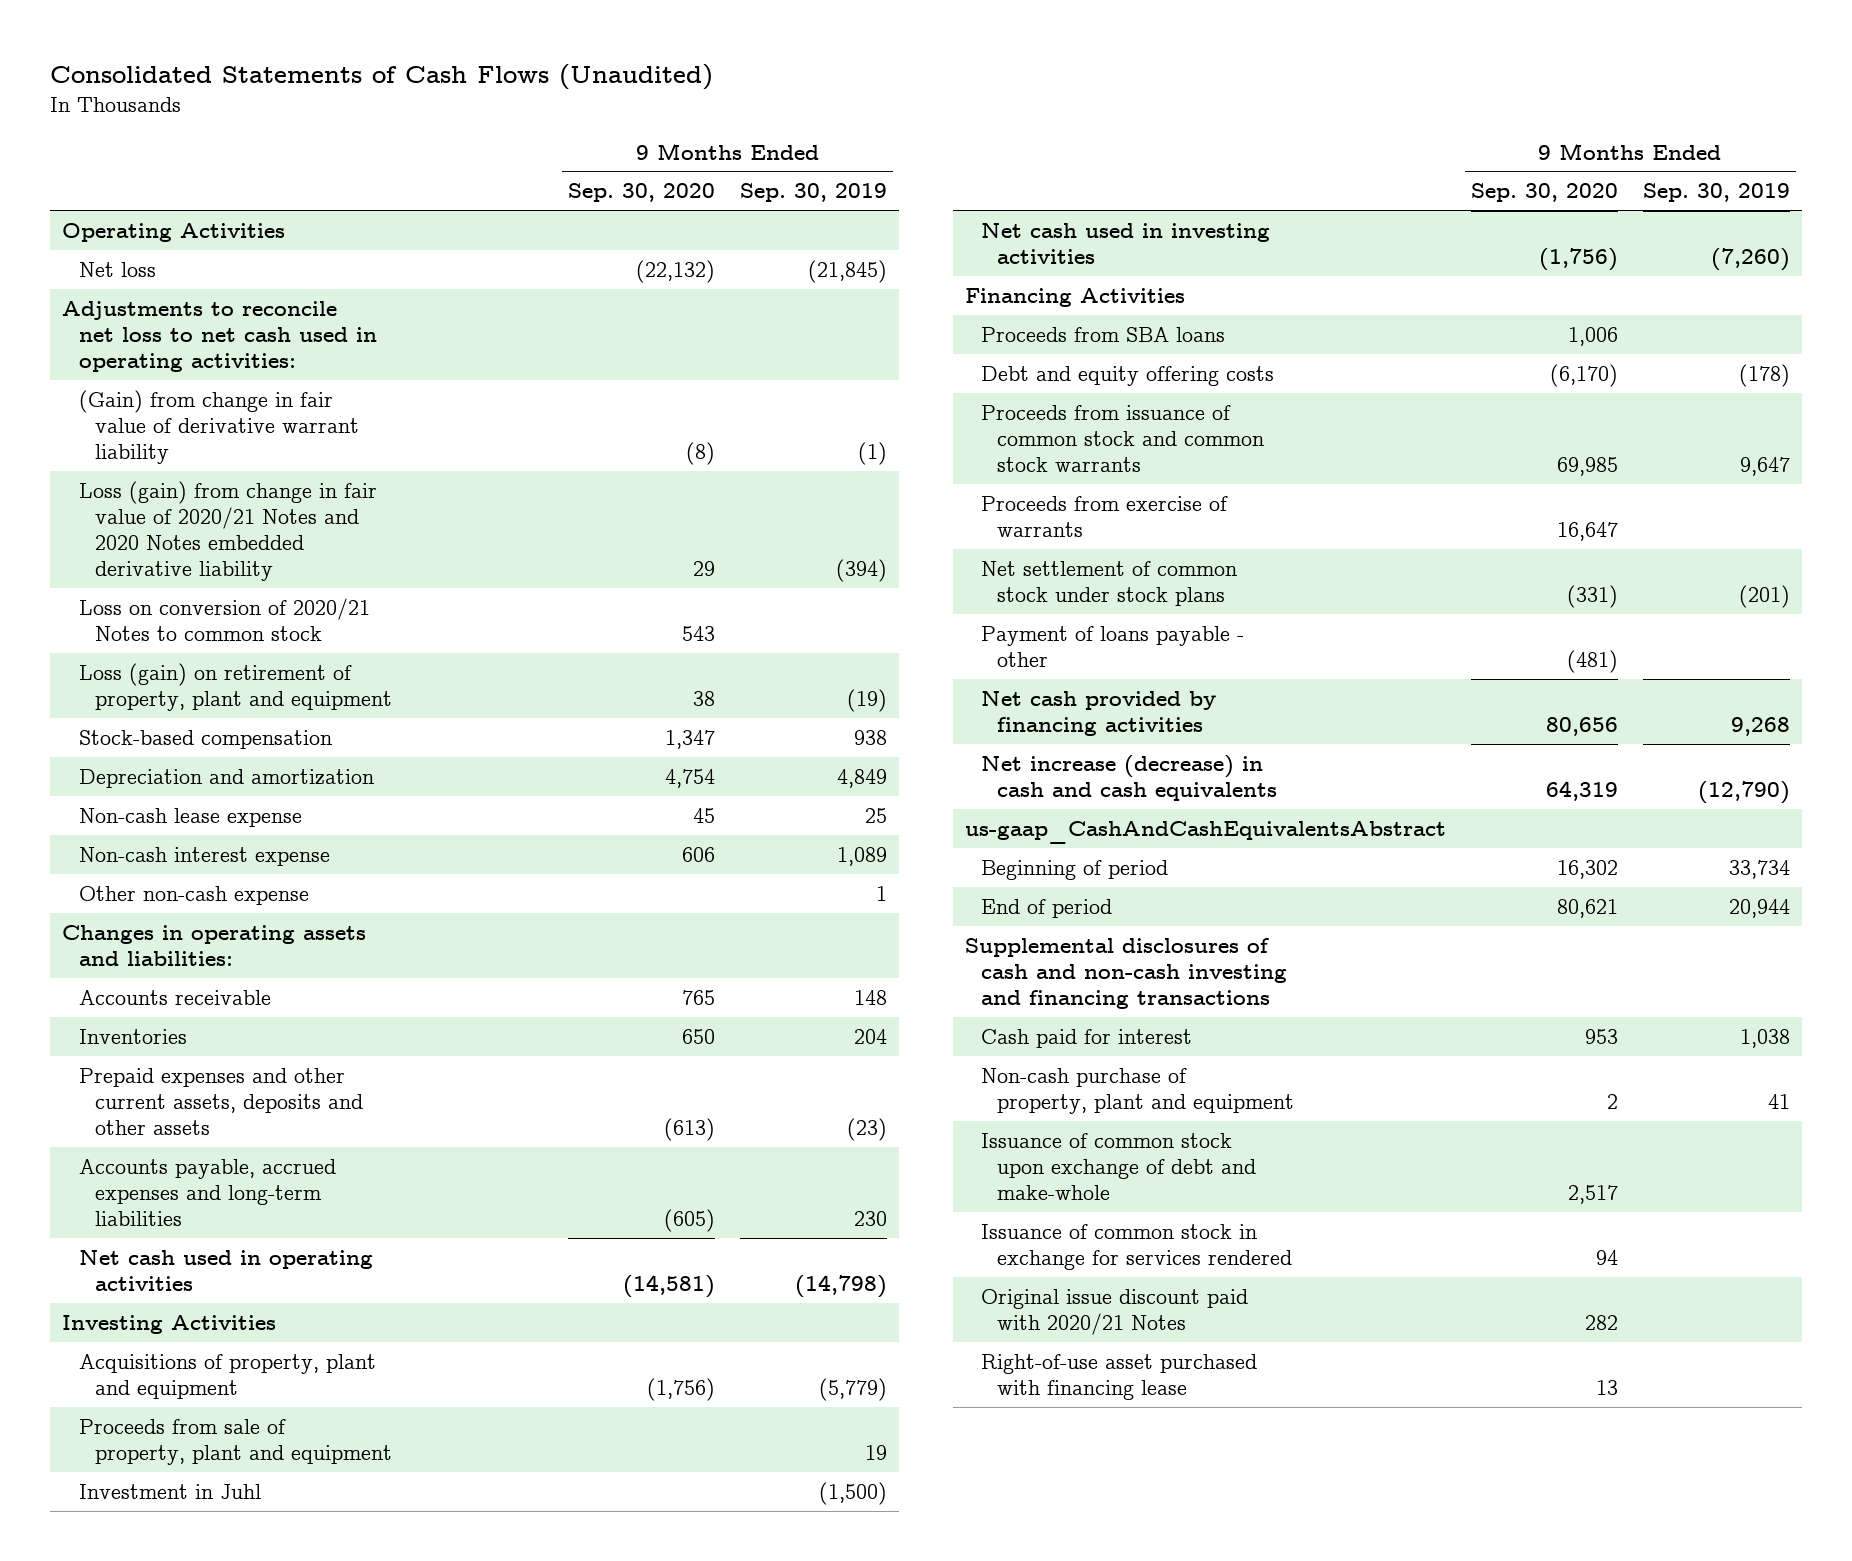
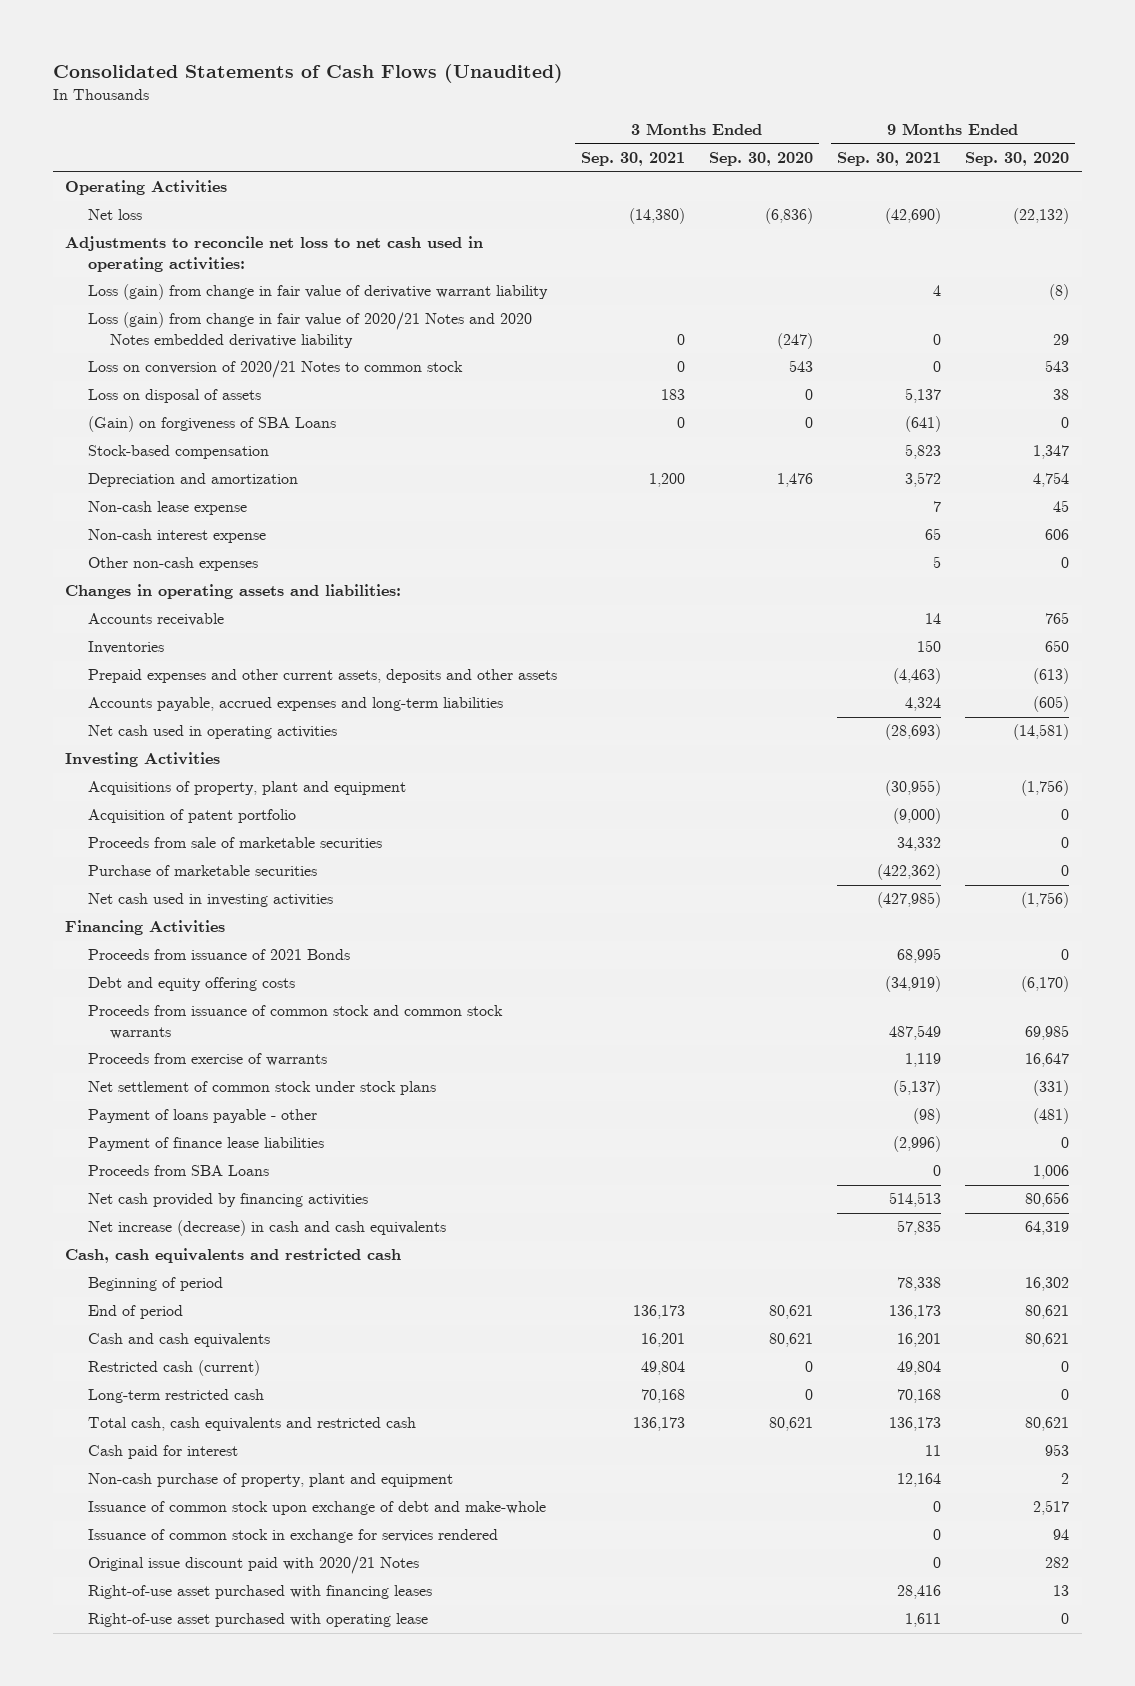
- | 9 Months Ended Sep. 30, 2020 | 9 Months Ended Sep. 30, 2019
+ | 3 Months Ended Sep. 30, 2021 | 3 Months Ended Sep. 30, 2020 | 9 Months Ended Sep. 30, 2021 | 9 Months Ended Sep. 30, 2020
- (Gain) from change in fair value of derivative warrant liability | (8) | (1)
+ Loss (gain) from change in fair value of derivative warrant liability | | | 4 | (8)
- Loss (gain) on retirement of property, plant and equipment | 38 | (19)
+ Loss on disposal of assets | 183 | 0 | 5,137 | 38
+ (Gain) on forgiveness of SBA Loans | 0 | 0 | (641) | 0
- Other non-cash expense | | 1
+ Other non-cash expenses | | | 5 | 0
- Proceeds from sale of property, plant and equipment | | 19
- Investment in Juhl | | (1,500)
+ Acquisition of patent portfolio | | | (9,000) | 0
+ Proceeds from sale of marketable securities | | | 34,332 | 0
+ Purchase of marketable securities | | | (422,362) | 0
- Proceeds from SBA loans | 1,006 |
+ Proceeds from issuance of 2021 Bonds | | | 68,995 | 0
+ Payment of finance lease liabilities | | | (2,996) | 0
+ Proceeds from SBA Loans | | | 0 | 1,006
- us-gaap_CashAndCashEquivalentsAbstract
+ Cash, cash equivalents and restricted cash
- Supplemental disclosures of cash and non-cash investing and financing transactions
+ Cash and cash equivalents | 16,201 | 80,621 | 16,201 | 80,621
+ Restricted cash (current) | 49,804 | 0 | 49,804 | 0
+ Long-term restricted cash | 70,168 | 0 | 70,168 | 0
+ Total cash, cash equivalents and restricted cash | 136,173 | 80,621 | 136,173 | 80,621
- Right-of-use asset purchased with financing lease | 13 |
+ Right-of-use asset purchased with financing leases | | | 28,416 | 13
+ Right-of-use asset purchased with operating lease | | | 1,611 | 0

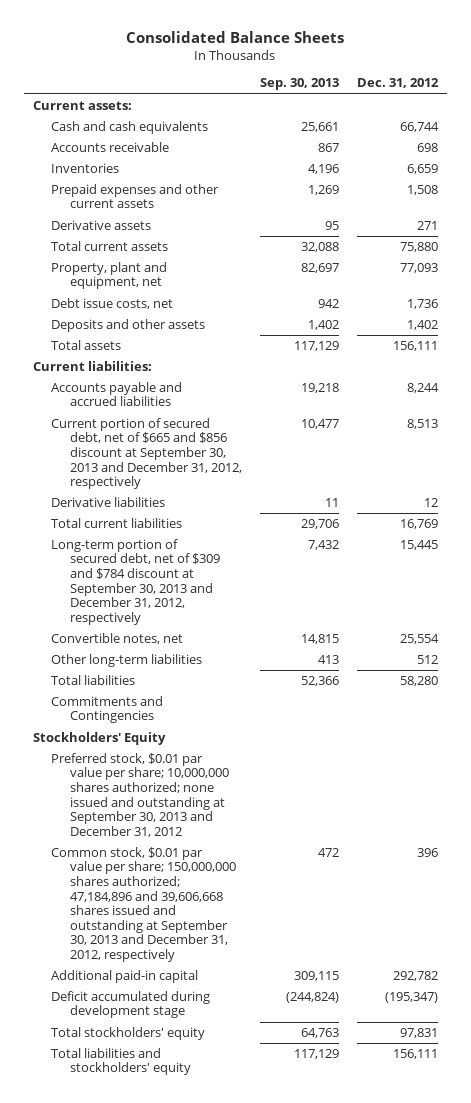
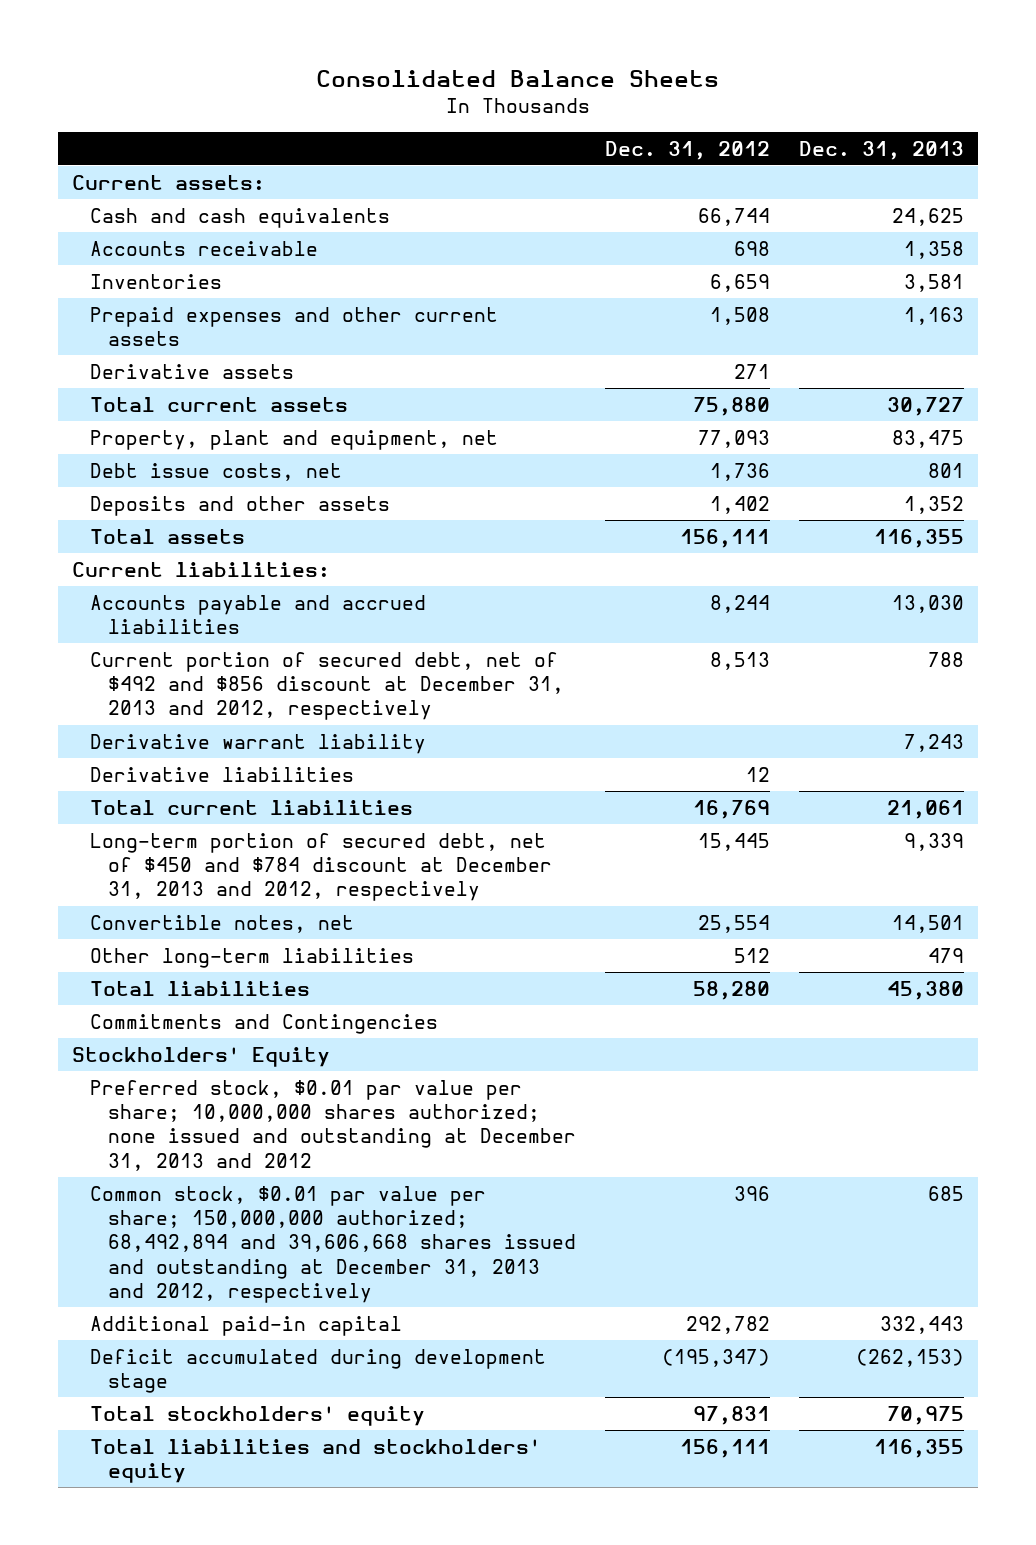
- | Sep. 30, 2013 | Dec. 31, 2012
+ | Dec. 31, 2012 | Dec. 31, 2013
- Current portion of secured debt, net of $665 and $856 discount at September 30, 2013 and December 31, 2012, respectively | 10,477 | 8,513
+ Current portion of secured debt, net of $492 and $856 discount at December 31, 2013 and 2012, respectively | 8,513 | 788
+ Derivative warrant liability | | 7,243
- Long-term portion of secured debt, net of $309 and $784 discount at September 30, 2013 and December 31, 2012, respectively | 7,432 | 15,445
+ Long-term portion of secured debt, net of $450 and $784 discount at December 31, 2013 and 2012, respectively | 15,445 | 9,339
- Preferred stock, $0.01 par value per share; 10,000,000 shares authorized; none issued and outstanding at September 30, 2013 and December 31, 2012
- Common stock, $0.01 par value per share; 150,000,000 shares authorized; 47,184,896 and 39,606,668 shares issued and outstanding at September 30, 2013 and December 31, 2012, respectively | 472 | 396
+ Preferred stock, $0.01 par value per share; 10,000,000 shares authorized; none issued and outstanding at December 31, 2013 and 2012
+ Common stock, $0.01 par value per share; 150,000,000 authorized; 68,492,894 and 39,606,668 shares issued and outstanding at December 31, 2013 and 2012, respectively | 396 | 685

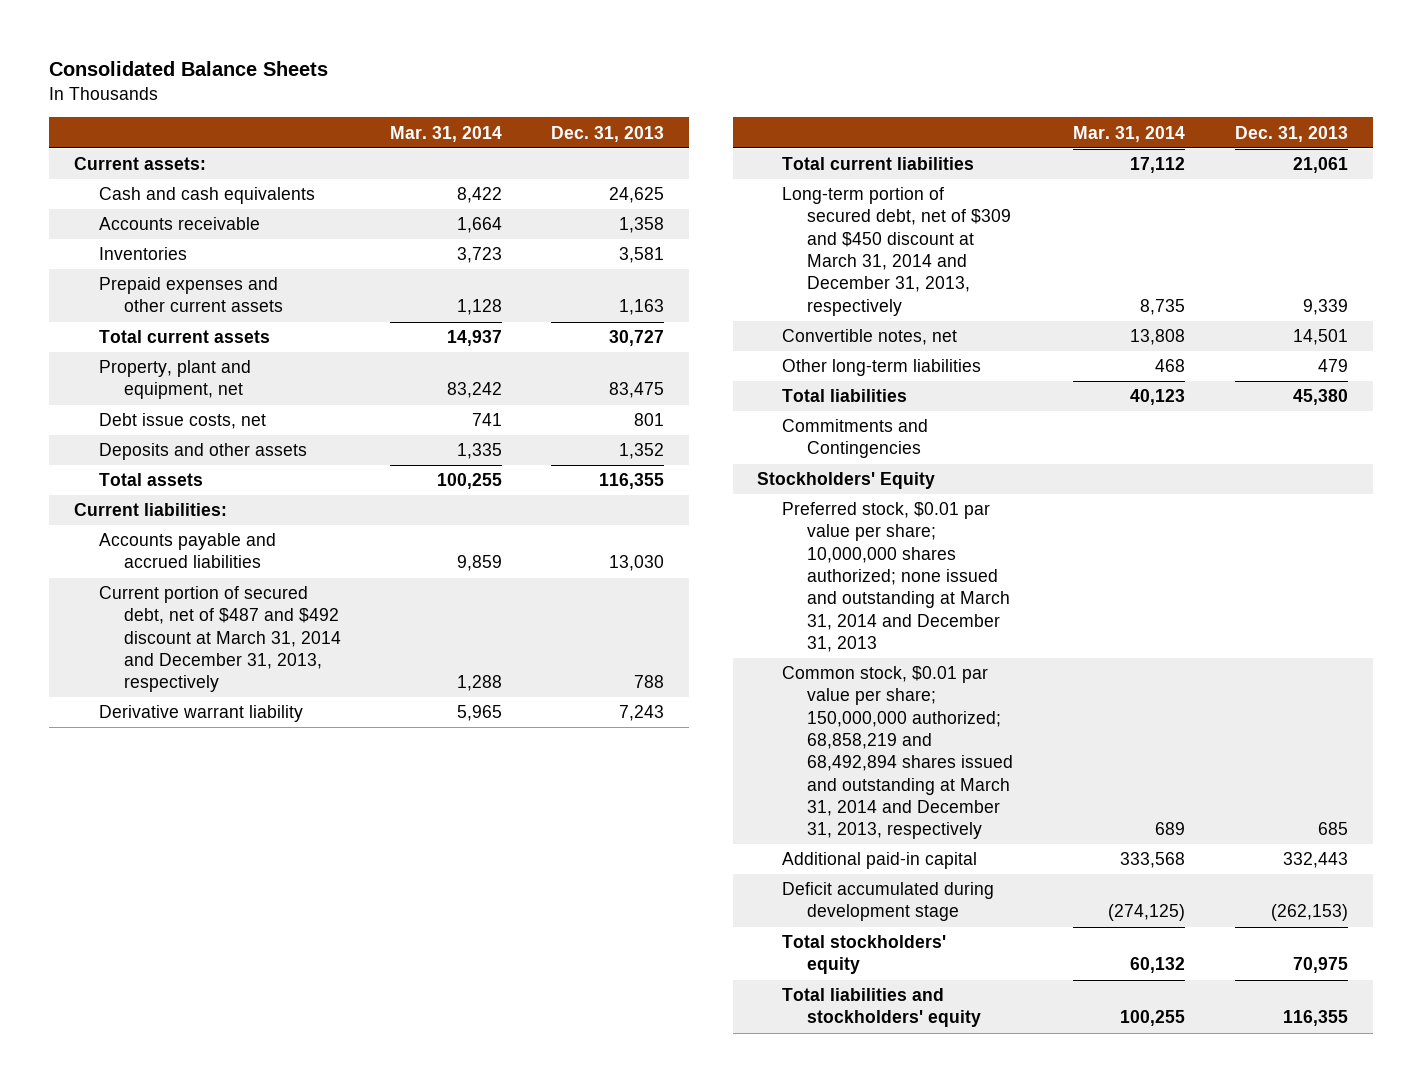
- | Dec. 31, 2012 | Dec. 31, 2013
+ | Mar. 31, 2014 | Dec. 31, 2013
- Derivative assets | 271 |
- Current portion of secured debt, net of $492 and $856 discount at December 31, 2013 and 2012, respectively | 8,513 | 788
+ Current portion of secured debt, net of $487 and $492 discount at March 31, 2014 and December 31, 2013, respectively | 1,288 | 788
- Derivative liabilities | 12 |
- Long-term portion of secured debt, net of $450 and $784 discount at December 31, 2013 and 2012, respectively | 15,445 | 9,339
+ Long-term portion of secured debt, net of $309 and $450 discount at March 31, 2014 and December 31, 2013, respectively | 8,735 | 9,339
- Preferred stock, $0.01 par value per share; 10,000,000 shares authorized; none issued and outstanding at December 31, 2013 and 2012
- Common stock, $0.01 par value per share; 150,000,000 authorized; 68,492,894 and 39,606,668 shares issued and outstanding at December 31, 2013 and 2012, respectively | 396 | 685
+ Preferred stock, $0.01 par value per share; 10,000,000 shares authorized; none issued and outstanding at March 31, 2014 and December 31, 2013
+ Common stock, $0.01 par value per share; 150,000,000 authorized; 68,858,219 and 68,492,894 shares issued and outstanding at March 31, 2014 and December 31, 2013, respectively | 689 | 685

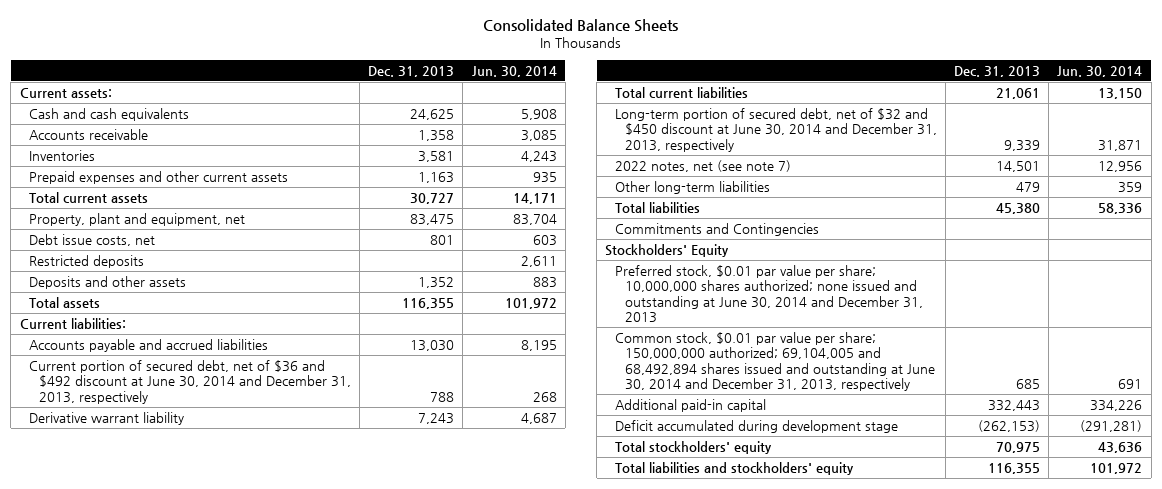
- | Mar. 31, 2014 | Dec. 31, 2013
+ | Dec. 31, 2013 | Jun. 30, 2014
+ Restricted deposits | | 2,611
- Current portion of secured debt, net of $487 and $492 discount at March 31, 2014 and December 31, 2013, respectively | 1,288 | 788
+ Current portion of secured debt, net of $36 and $492 discount at June 30, 2014 and December 31, 2013, respectively | 788 | 268
- Long-term portion of secured debt, net of $309 and $450 discount at March 31, 2014 and December 31, 2013, respectively | 8,735 | 9,339
- Convertible notes, net | 13,808 | 14,501
+ Long-term portion of secured debt, net of $32 and $450 discount at June 30, 2014 and December 31, 2013, respectively | 9,339 | 31,871
+ 2022 notes, net (see note 7) | 14,501 | 12,956
- Preferred stock, $0.01 par value per share; 10,000,000 shares authorized; none issued and outstanding at March 31, 2014 and December 31, 2013
- Common stock, $0.01 par value per share; 150,000,000 authorized; 68,858,219 and 68,492,894 shares issued and outstanding at March 31, 2014 and December 31, 2013, respectively | 689 | 685
+ Preferred stock, $0.01 par value per share; 10,000,000 shares authorized; none issued and outstanding at June 30, 2014 and December 31, 2013
+ Common stock, $0.01 par value per share; 150,000,000 authorized; 69,104,005 and 68,492,894 shares issued and outstanding at June 30, 2014 and December 31, 2013, respectively | 685 | 691

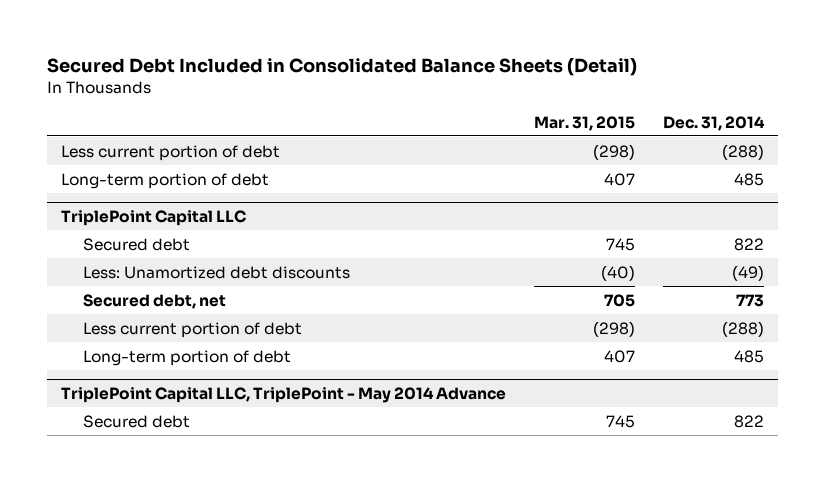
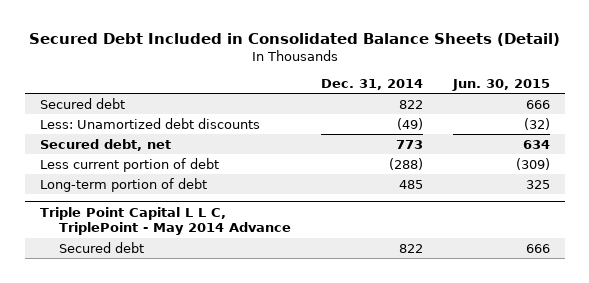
- | Mar. 31, 2015 | Dec. 31, 2014
+ | Dec. 31, 2014 | Jun. 30, 2015
- Less current portion of debt | (298) | (288)
- Long-term portion of debt | 407 | 485
- TriplePoint Capital LLC
- TriplePoint Capital LLC, TriplePoint - May 2014 Advance
+ Triple Point Capital L L C, TriplePoint - May 2014 Advance

